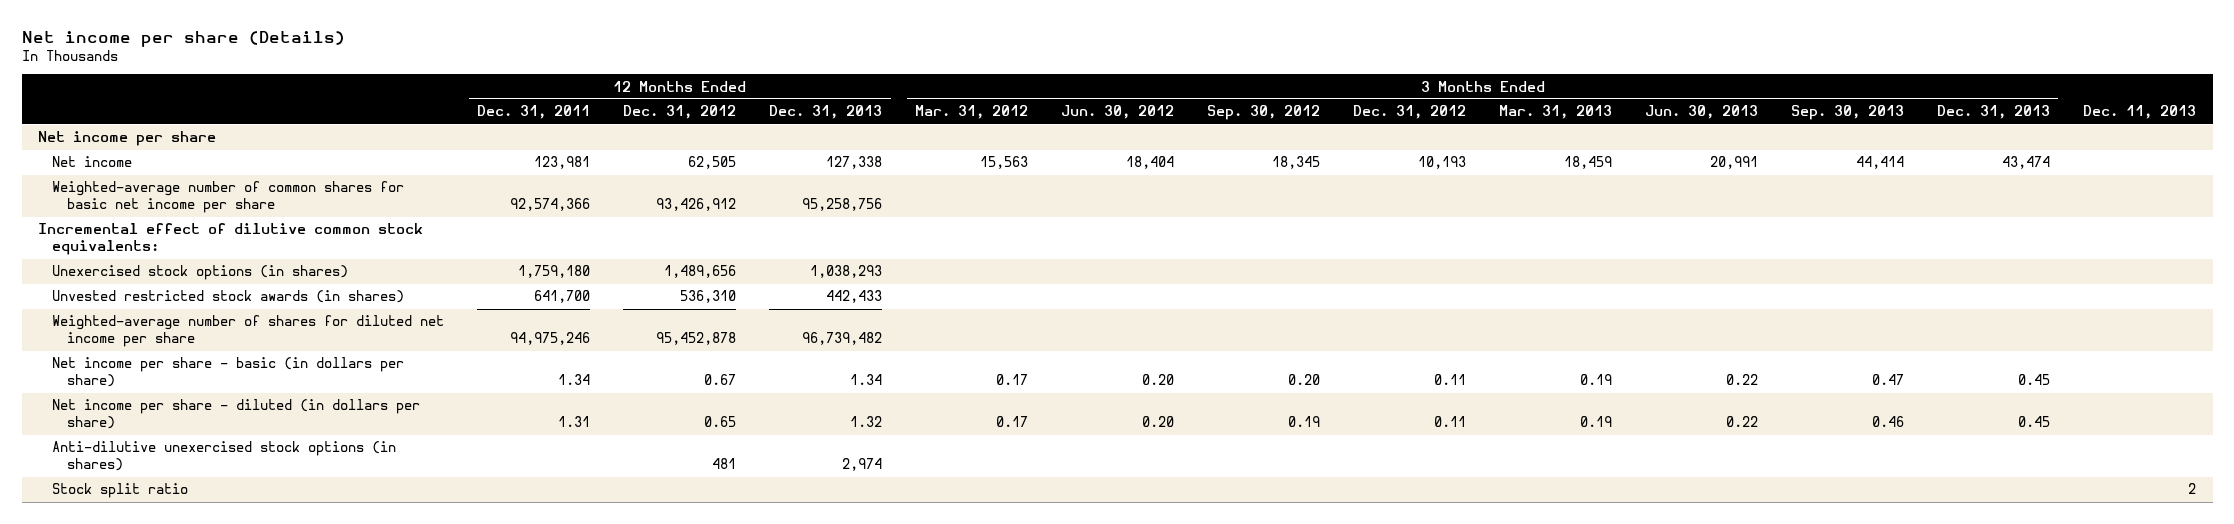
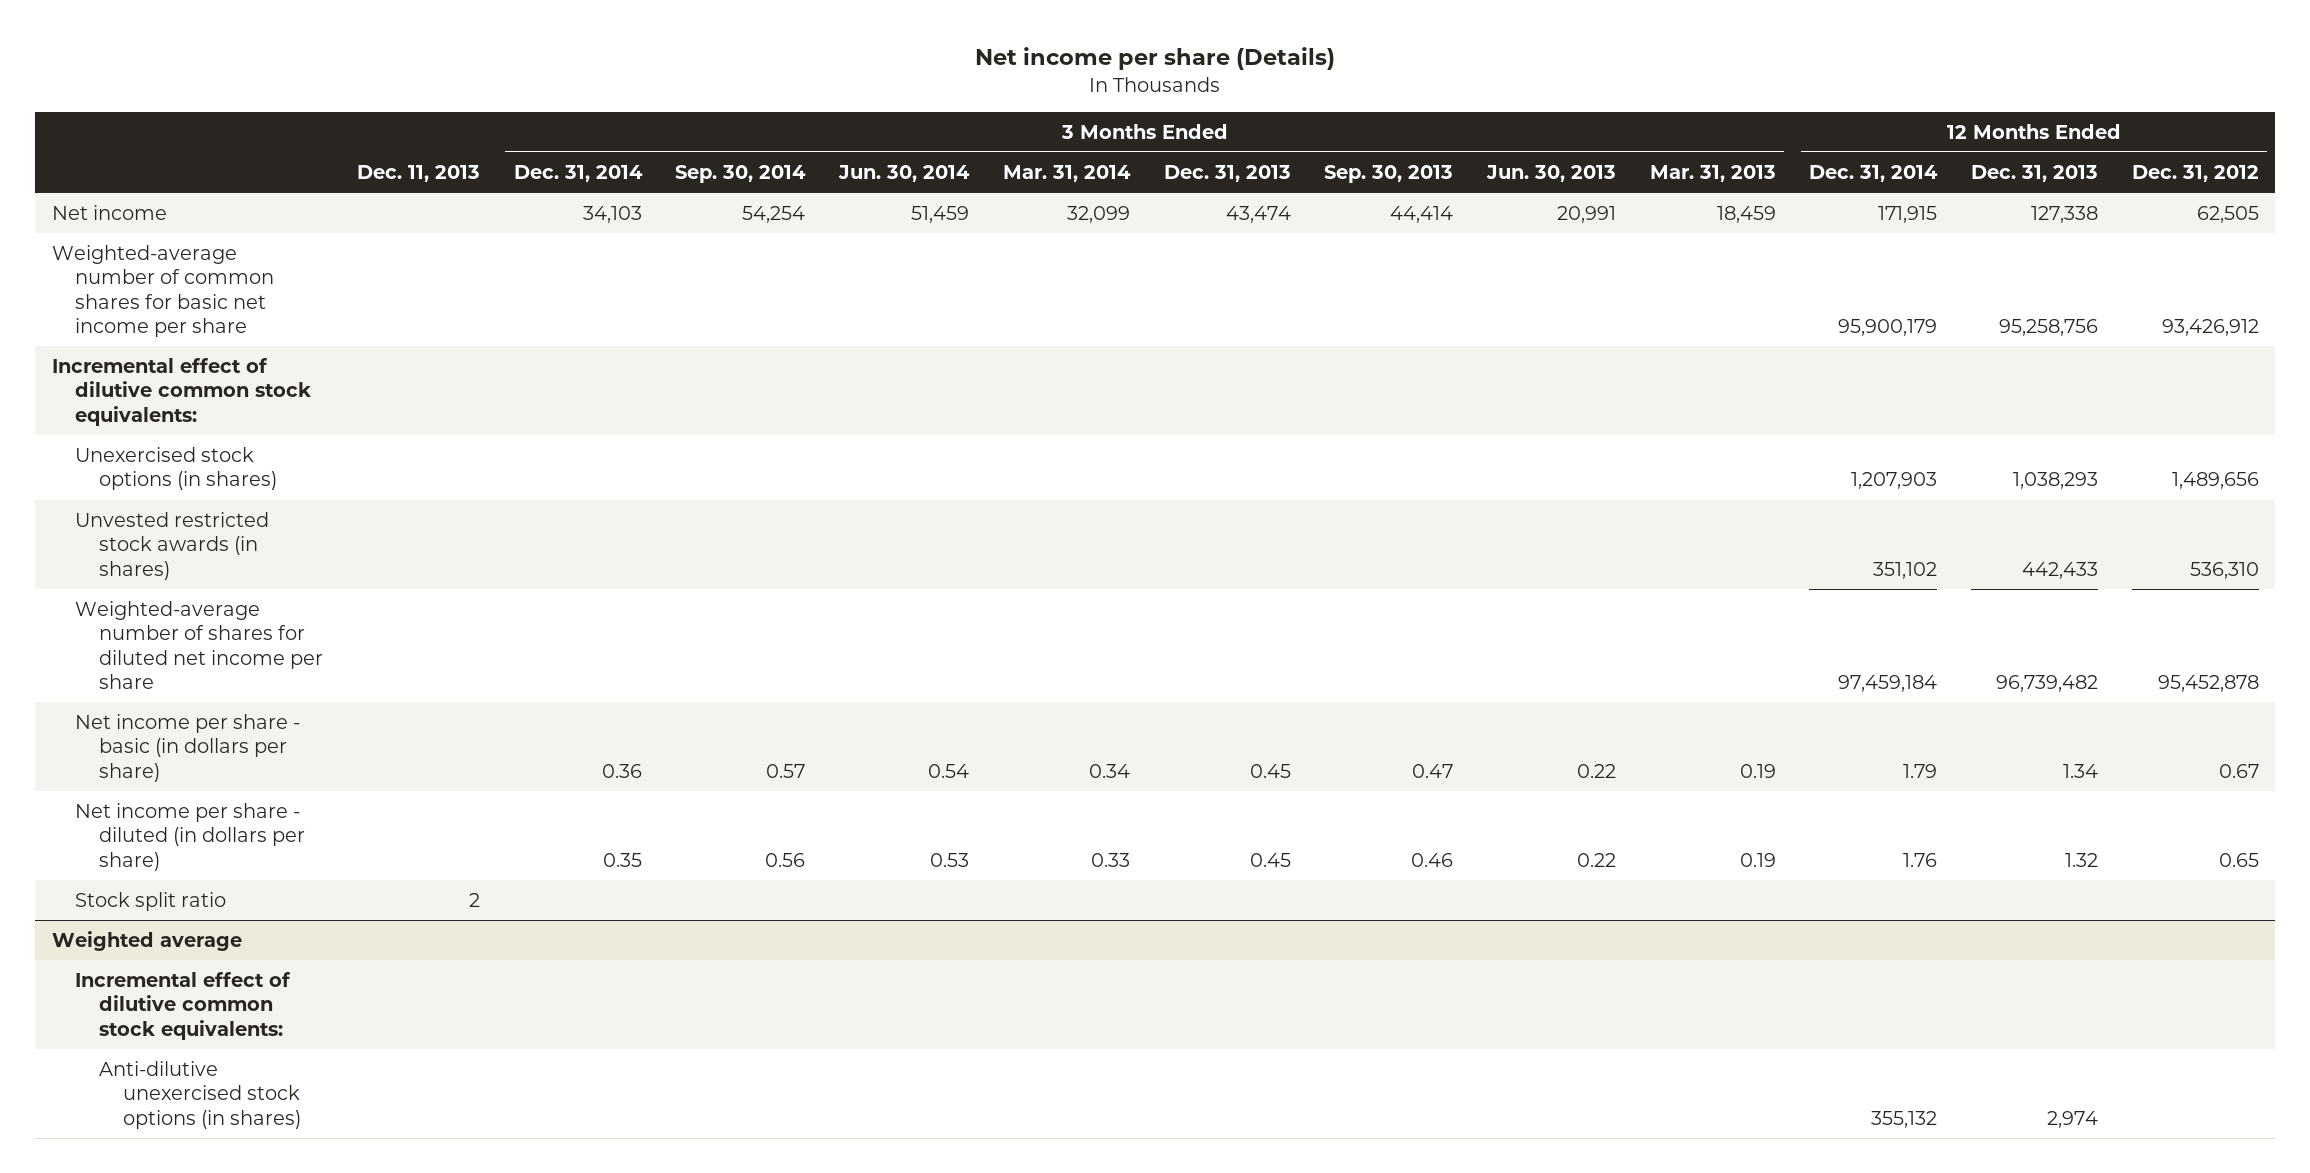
- | 12 Months Ended Dec. 31, 2011 | 12 Months Ended Dec. 31, 2012 | 12 Months Ended Dec. 31, 2013 | 3 Months Ended Mar. 31, 2012 | 3 Months Ended Jun. 30, 2012 | 3 Months Ended Sep. 30, 2012 | 3 Months Ended Dec. 31, 2012 | 3 Months Ended Mar. 31, 2013 | 3 Months Ended Jun. 30, 2013 | 3 Months Ended Sep. 30, 2013 | 3 Months Ended Dec. 31, 2013 | Dec. 11, 2013
+ | Dec. 11, 2013 | 3 Months Ended Dec. 31, 2014 | 3 Months Ended Sep. 30, 2014 | 3 Months Ended Jun. 30, 2014 | 3 Months Ended Mar. 31, 2014 | 3 Months Ended Dec. 31, 2013 | 3 Months Ended Sep. 30, 2013 | 3 Months Ended Jun. 30, 2013 | 3 Months Ended Mar. 31, 2013 | 12 Months Ended Dec. 31, 2014 | 12 Months Ended Dec. 31, 2013 | 12 Months Ended Dec. 31, 2012
- Net income per share
- Anti-dilutive unexercised stock options (in shares) | | 481 | 2,974 | | | | | | | | |
+ Weighted average
+ Incremental effect of dilutive common stock equivalents:
+ Anti-dilutive unexercised stock options (in shares) | | | | | | | | | | 355,132 | 2,974 |

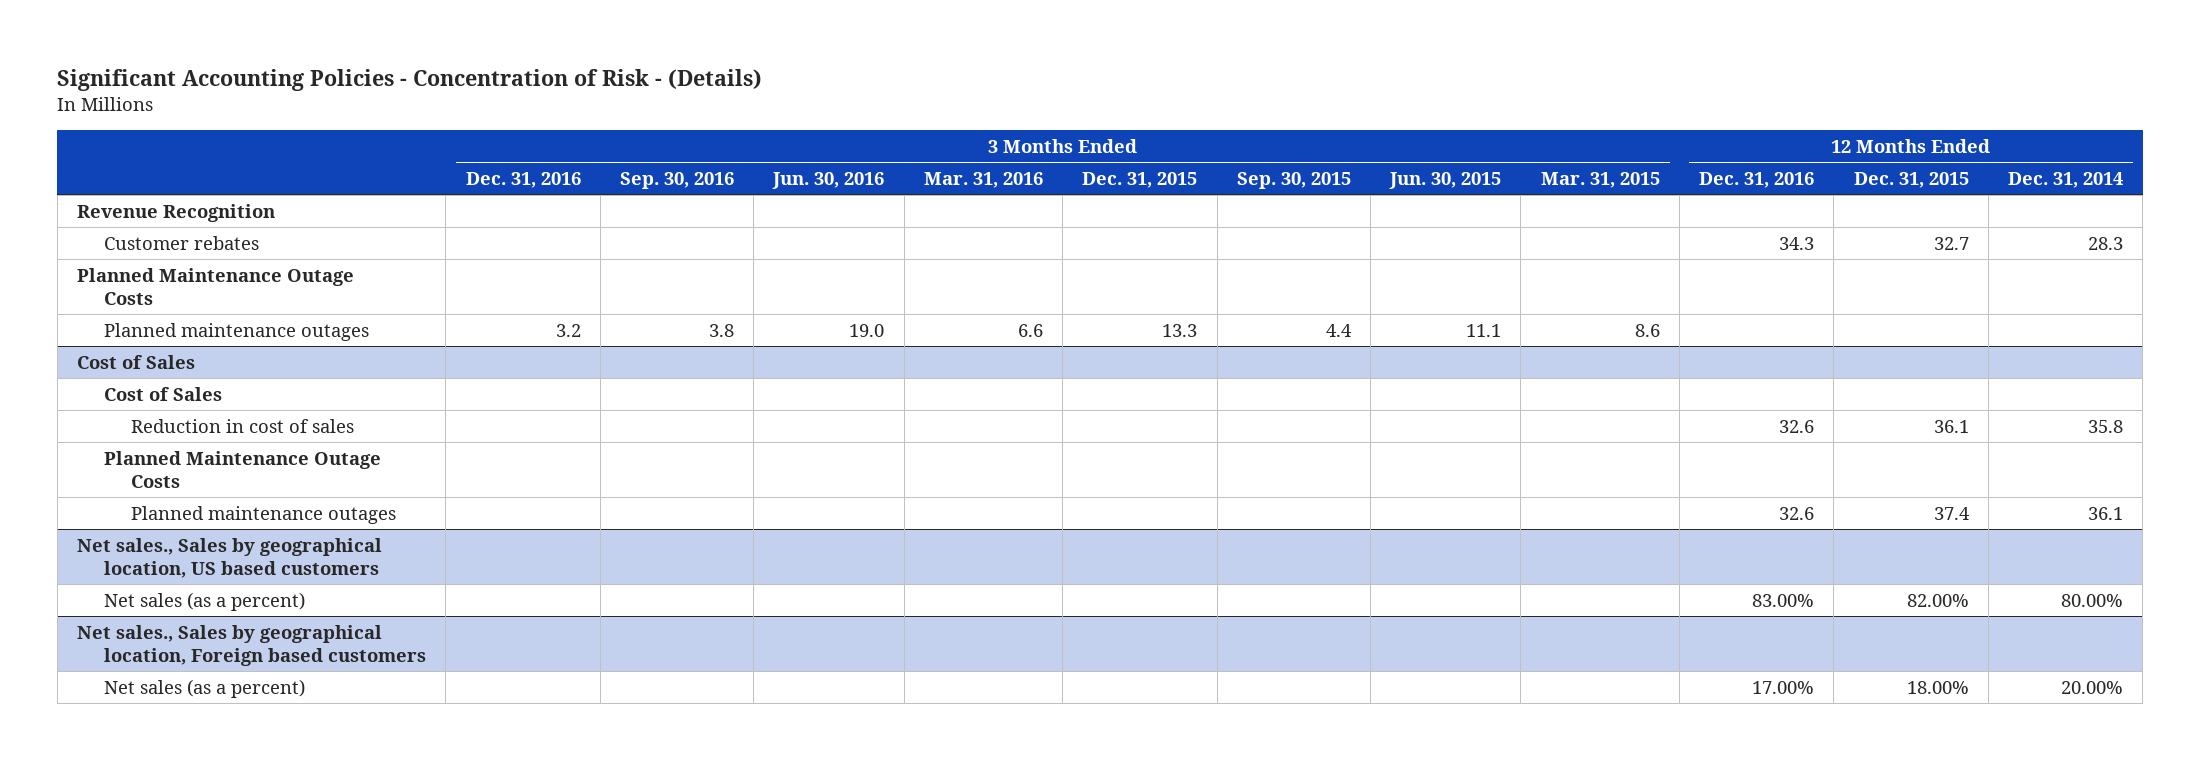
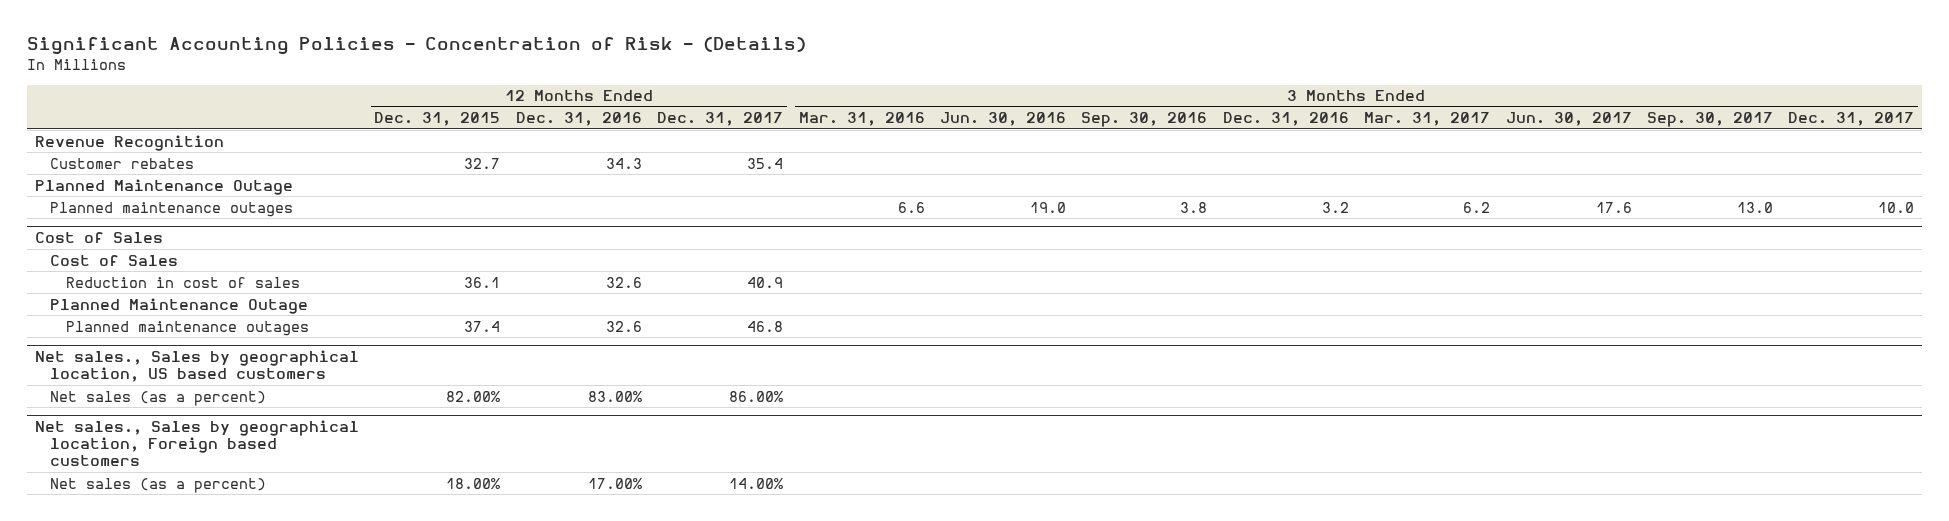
- | 3 Months Ended Dec. 31, 2016 | 3 Months Ended Sep. 30, 2016 | 3 Months Ended Jun. 30, 2016 | 3 Months Ended Mar. 31, 2016 | 3 Months Ended Dec. 31, 2015 | 3 Months Ended Sep. 30, 2015 | 3 Months Ended Jun. 30, 2015 | 3 Months Ended Mar. 31, 2015 | 12 Months Ended Dec. 31, 2016 | 12 Months Ended Dec. 31, 2015 | 12 Months Ended Dec. 31, 2014
+ | 12 Months Ended Dec. 31, 2015 | 12 Months Ended Dec. 31, 2016 | 12 Months Ended Dec. 31, 2017 | 3 Months Ended Mar. 31, 2016 | 3 Months Ended Jun. 30, 2016 | 3 Months Ended Sep. 30, 2016 | 3 Months Ended Dec. 31, 2016 | 3 Months Ended Mar. 31, 2017 | 3 Months Ended Jun. 30, 2017 | 3 Months Ended Sep. 30, 2017 | 3 Months Ended Dec. 31, 2017
- Planned Maintenance Outage Costs
+ Planned Maintenance Outage
@ Cost of Sales
- Planned Maintenance Outage Costs
+ Planned Maintenance Outage

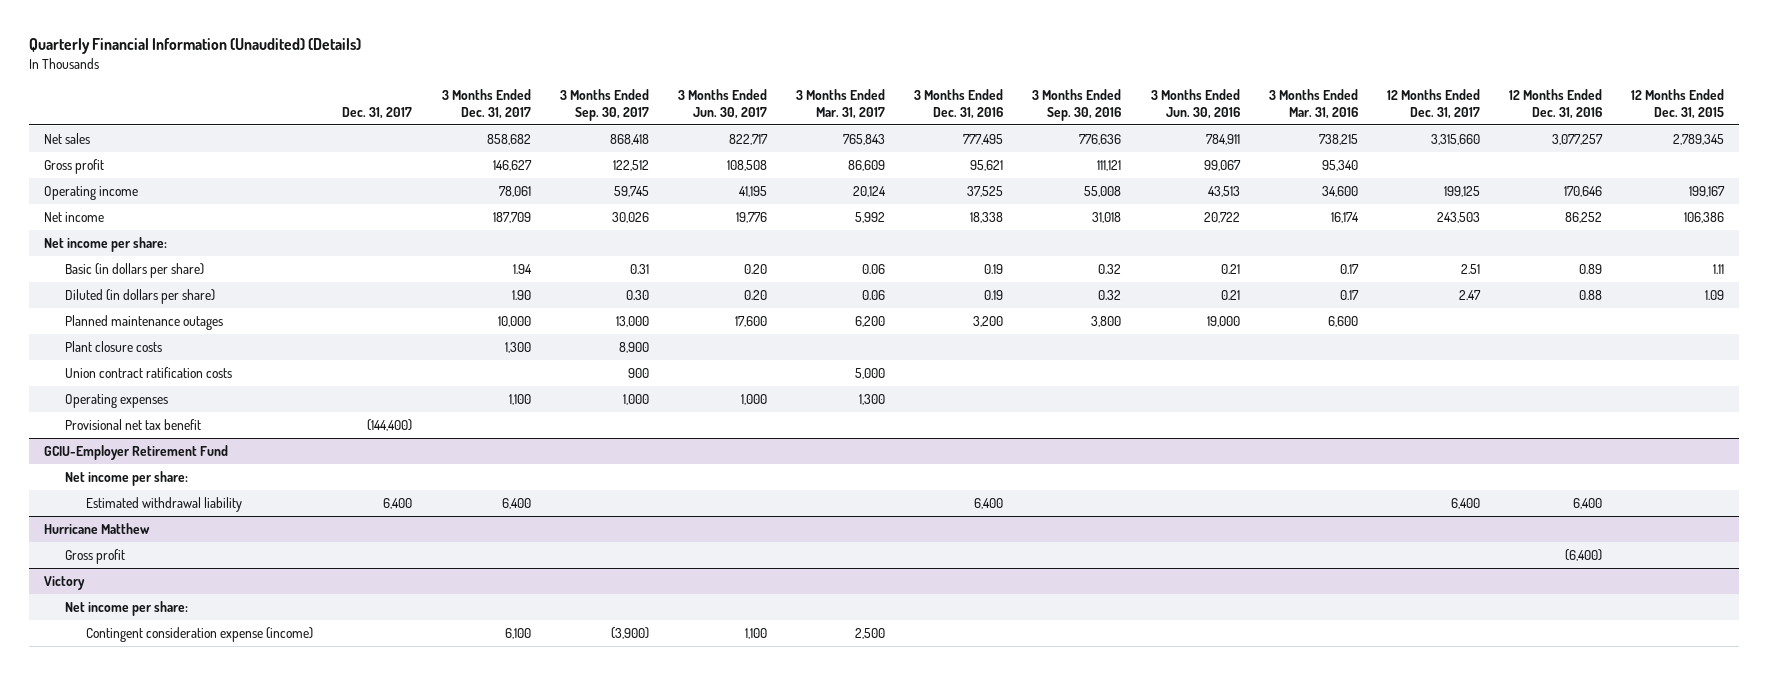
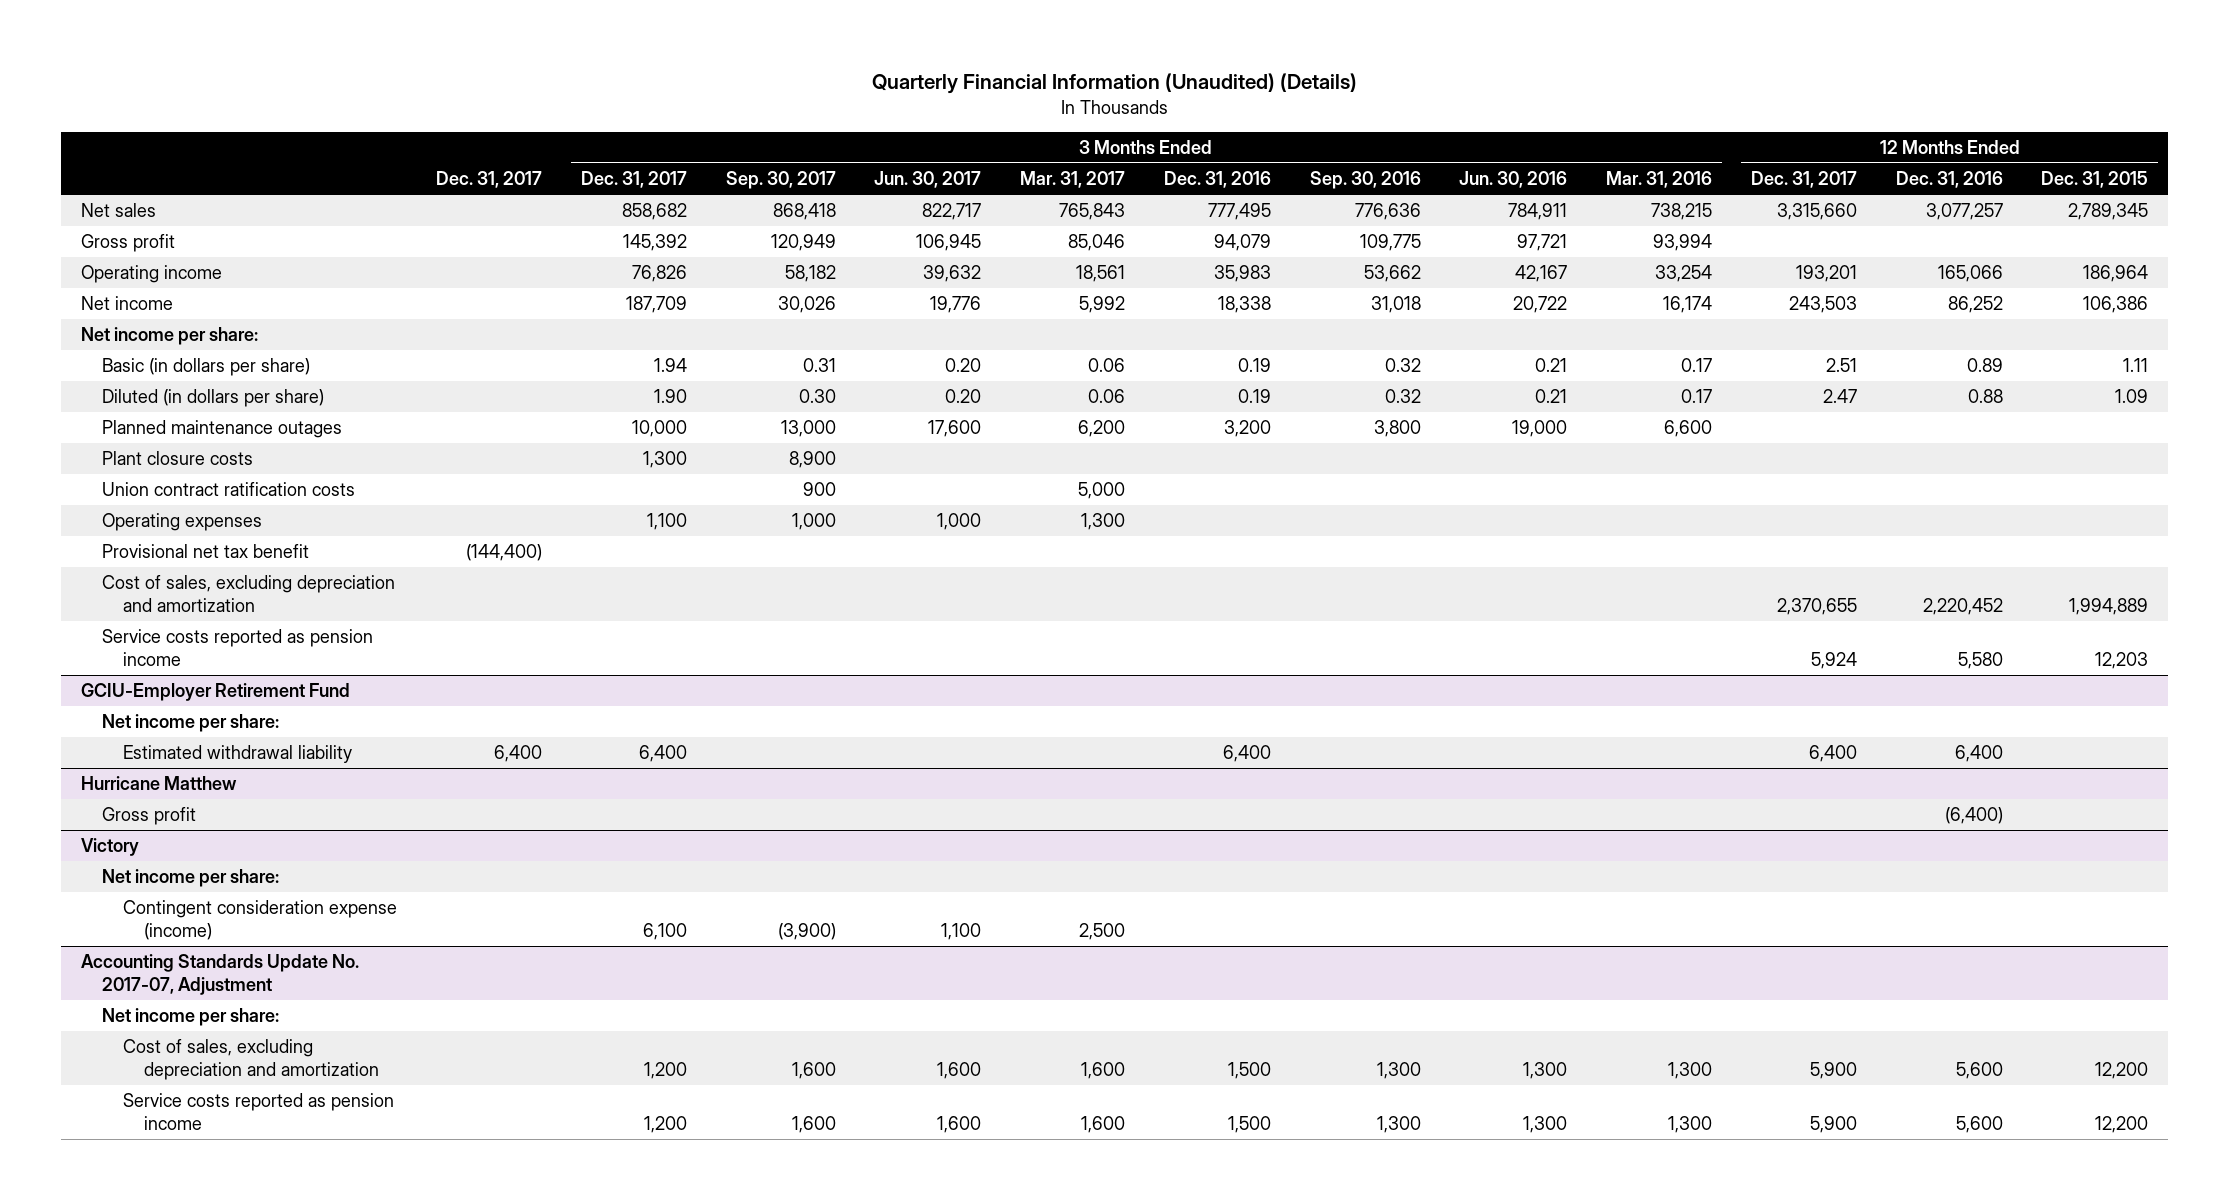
- Gross profit | | 146,627 | 122,512 | 108,508 | 86,609 | 95,621 | 111,121 | 99,067 | 95,340 | | |
- Operating income | | 78,061 | 59,745 | 41,195 | 20,124 | 37,525 | 55,008 | 43,513 | 34,600 | 199,125 | 170,646 | 199,167
+ Gross profit | | 145,392 | 120,949 | 106,945 | 85,046 | 94,079 | 109,775 | 97,721 | 93,994 | | |
+ Operating income | | 76,826 | 58,182 | 39,632 | 18,561 | 35,983 | 53,662 | 42,167 | 33,254 | 193,201 | 165,066 | 186,964
+ Cost of sales, excluding depreciation and amortization | | | | | | | | | | 2,370,655 | 2,220,452 | 1,994,889
+ Service costs reported as pension income | | | | | | | | | | 5,924 | 5,580 | 12,203
+ Accounting Standards Update No. 2017-07, Adjustment
+ Net income per share:
+ Cost of sales, excluding depreciation and amortization | | 1,200 | 1,600 | 1,600 | 1,600 | 1,500 | 1,300 | 1,300 | 1,300 | 5,900 | 5,600 | 12,200
+ Service costs reported as pension income | | 1,200 | 1,600 | 1,600 | 1,600 | 1,500 | 1,300 | 1,300 | 1,300 | 5,900 | 5,600 | 12,200

